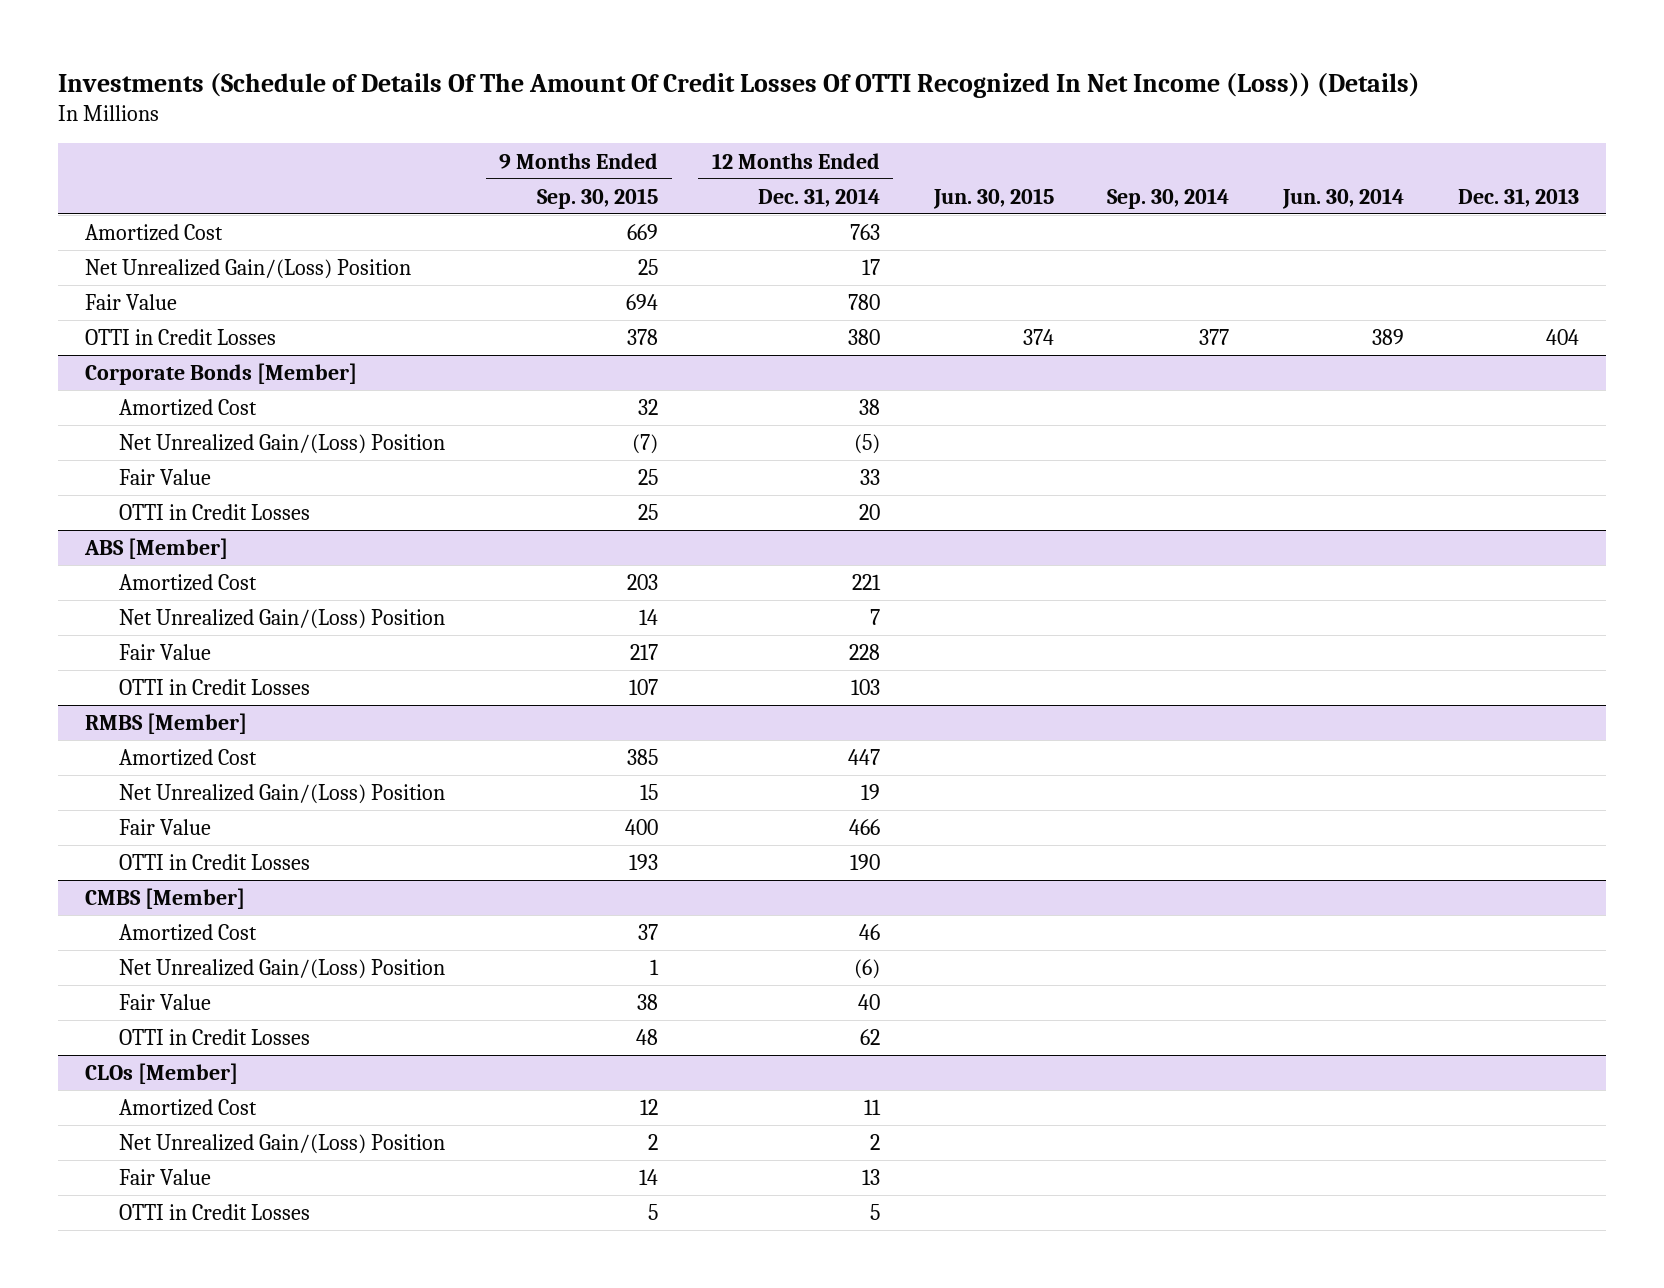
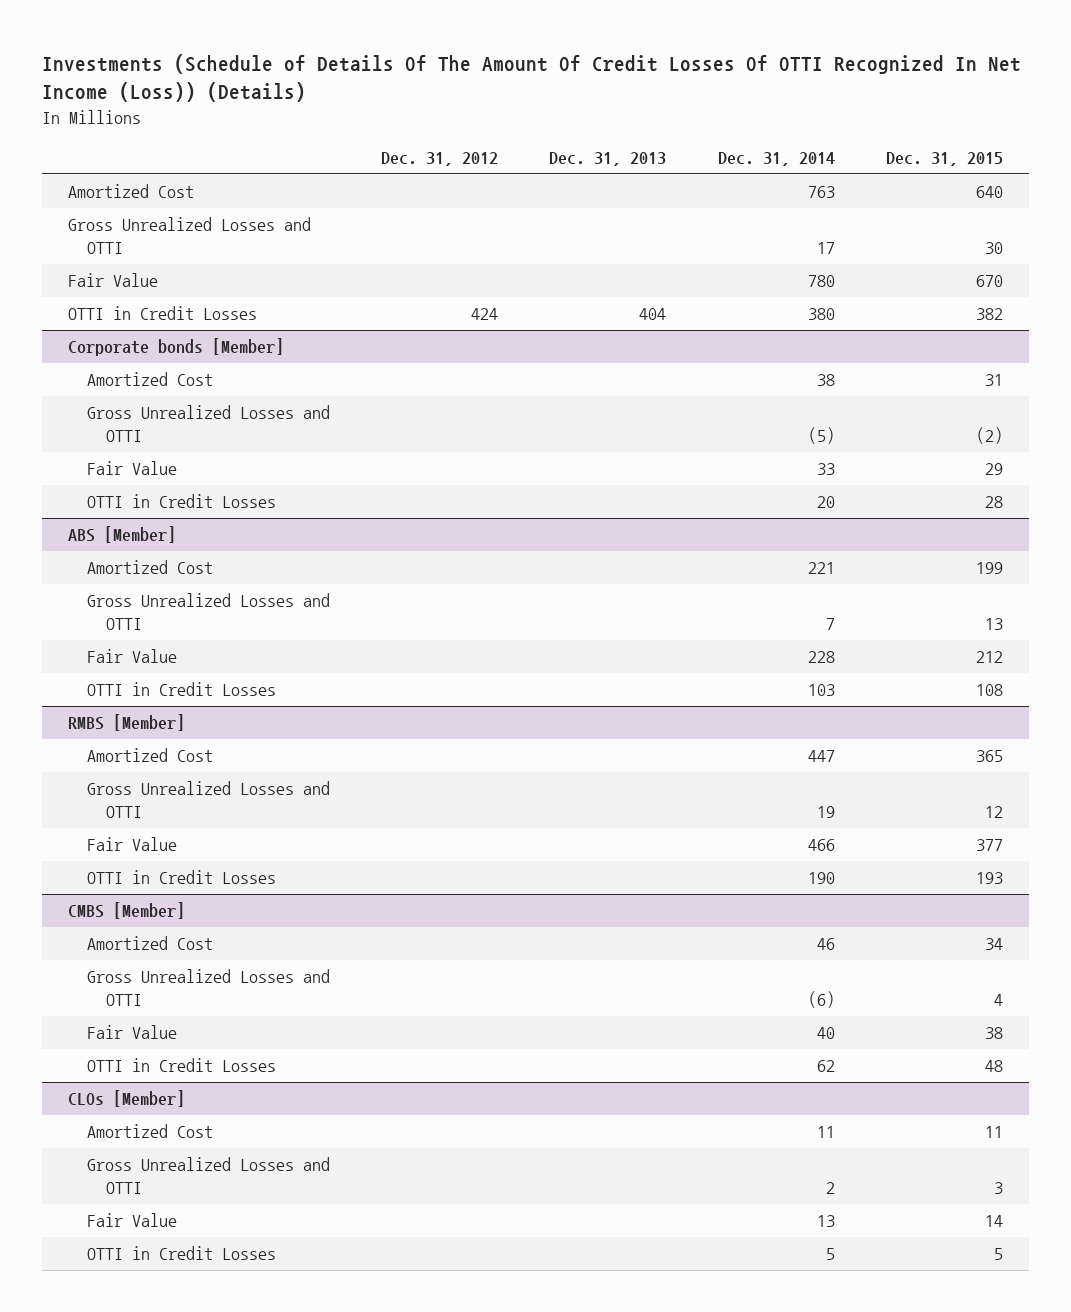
- | 9 Months Ended Sep. 30, 2015 | 12 Months Ended Dec. 31, 2014 | Jun. 30, 2015 | Sep. 30, 2014 | Jun. 30, 2014 | Dec. 31, 2013
+ | Dec. 31, 2012 | Dec. 31, 2013 | Dec. 31, 2014 | Dec. 31, 2015
- Net Unrealized Gain/(Loss) Position | 25 | 17 | | | |
+ Gross Unrealized Losses and OTTI | | | 17 | 30
- Corporate Bonds [Member]
+ Corporate bonds [Member]
- Net Unrealized Gain/(Loss) Position | (7) | (5) | | | |
+ Gross Unrealized Losses and OTTI | | | (5) | (2)
@ ABS [Member]
- Net Unrealized Gain/(Loss) Position | 14 | 7 | | | |
+ Gross Unrealized Losses and OTTI | | | 7 | 13
@ RMBS [Member]
- Net Unrealized Gain/(Loss) Position | 15 | 19 | | | |
+ Gross Unrealized Losses and OTTI | | | 19 | 12
@ CMBS [Member]
- Net Unrealized Gain/(Loss) Position | 1 | (6) | | | |
+ Gross Unrealized Losses and OTTI | | | (6) | 4
@ CLOs [Member]
- Net Unrealized Gain/(Loss) Position | 2 | 2 | | | |
+ Gross Unrealized Losses and OTTI | | | 2 | 3

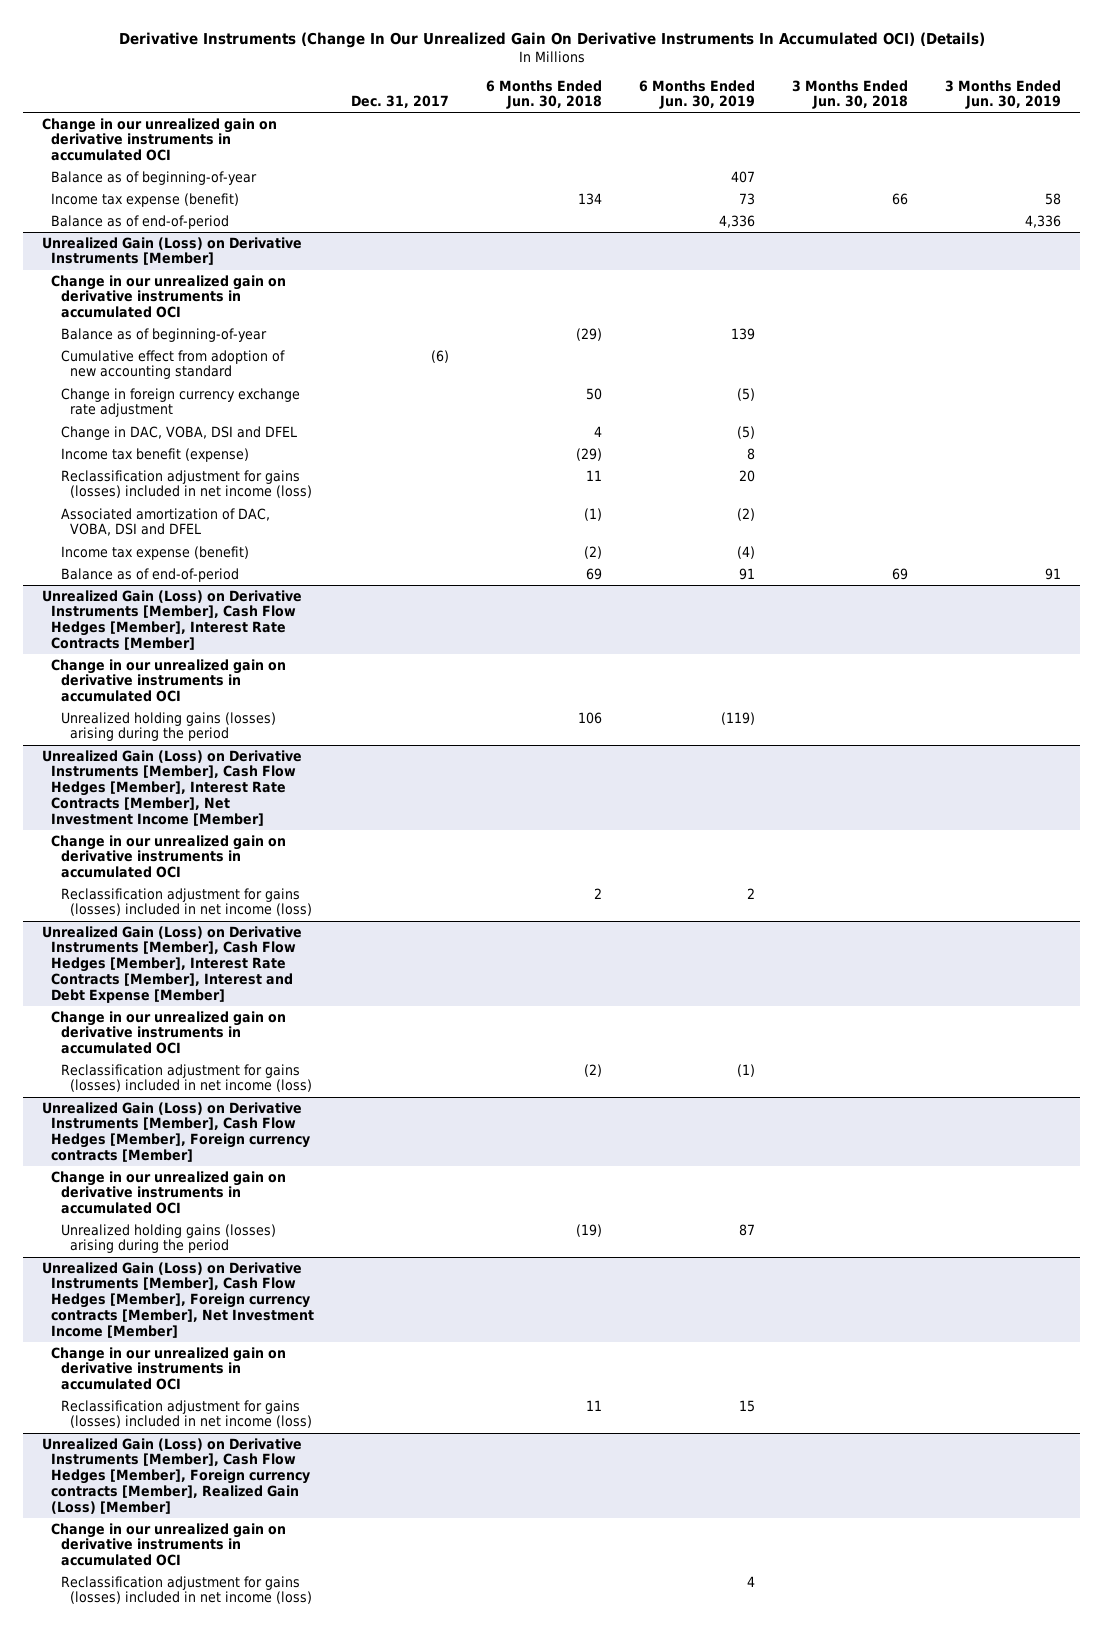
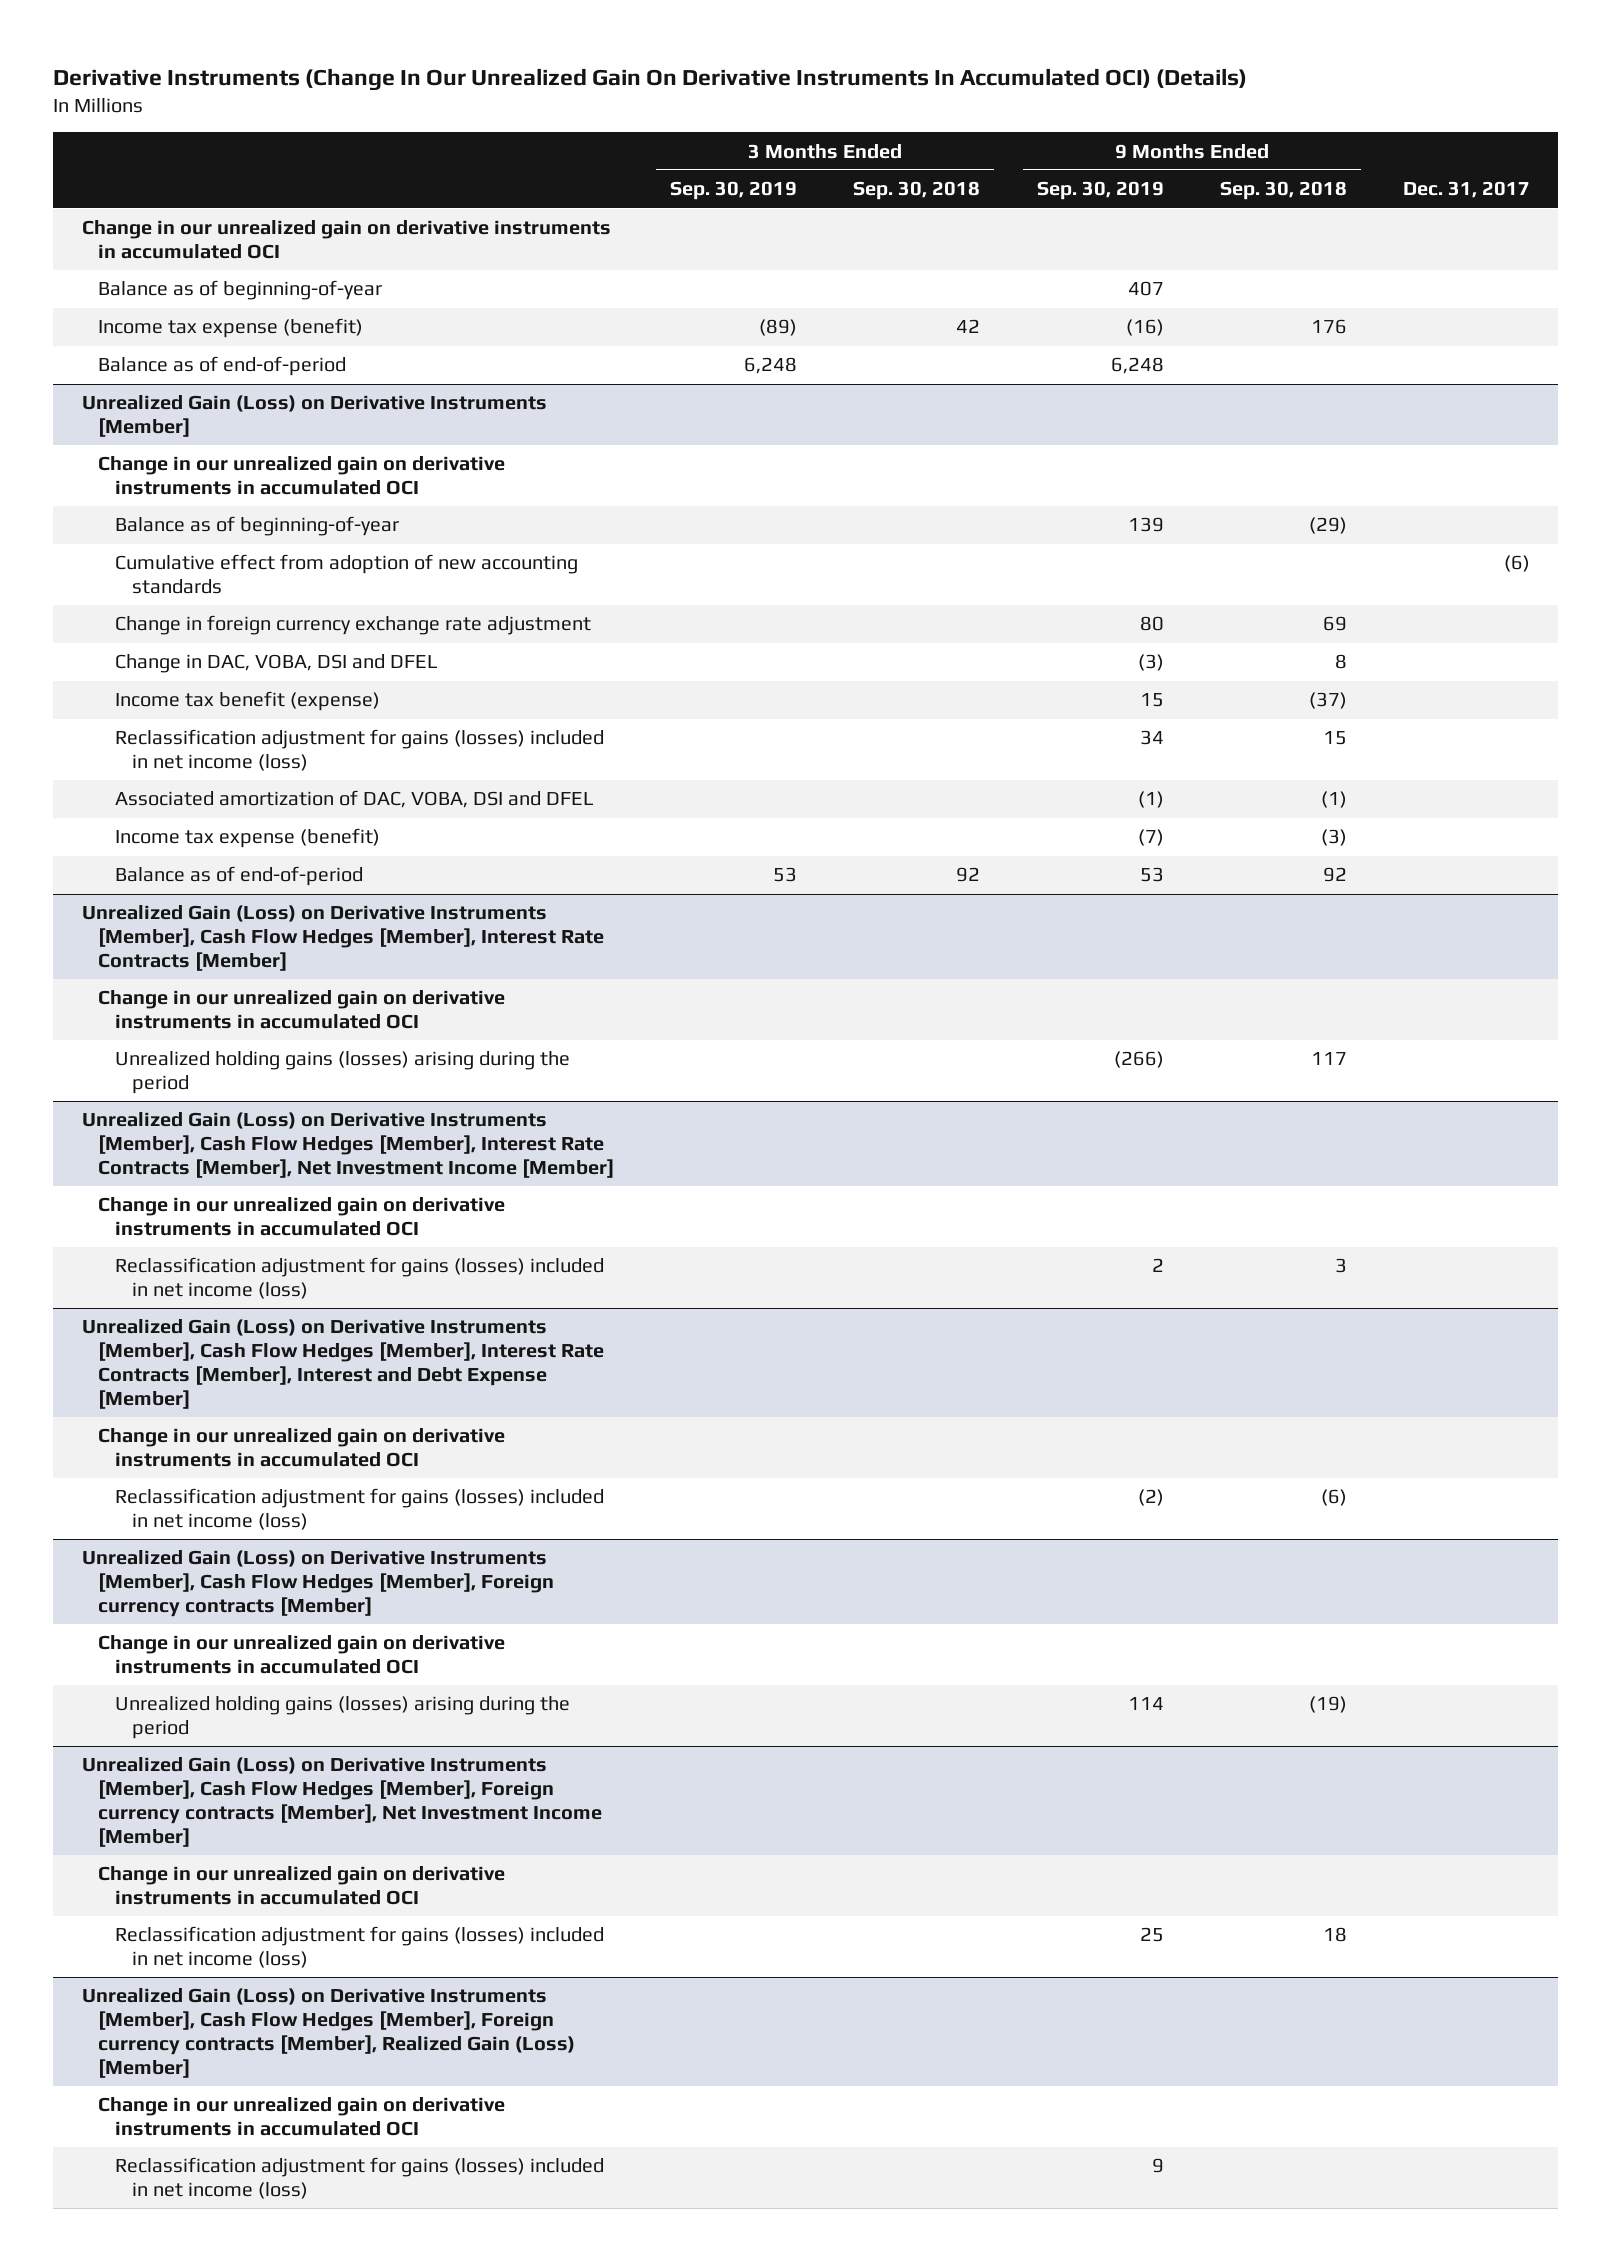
- | Dec. 31, 2017 | 6 Months Ended Jun. 30, 2018 | 6 Months Ended Jun. 30, 2019 | 3 Months Ended Jun. 30, 2018 | 3 Months Ended Jun. 30, 2019
+ | 3 Months Ended Sep. 30, 2019 | 3 Months Ended Sep. 30, 2018 | 9 Months Ended Sep. 30, 2019 | 9 Months Ended Sep. 30, 2018 | Dec. 31, 2017
@ Unrealized Gain (Loss) on Derivative Instruments [Member]
- Cumulative effect from adoption of new accounting standard | (6) | | | |
+ Cumulative effect from adoption of new accounting standards | | | | | (6)

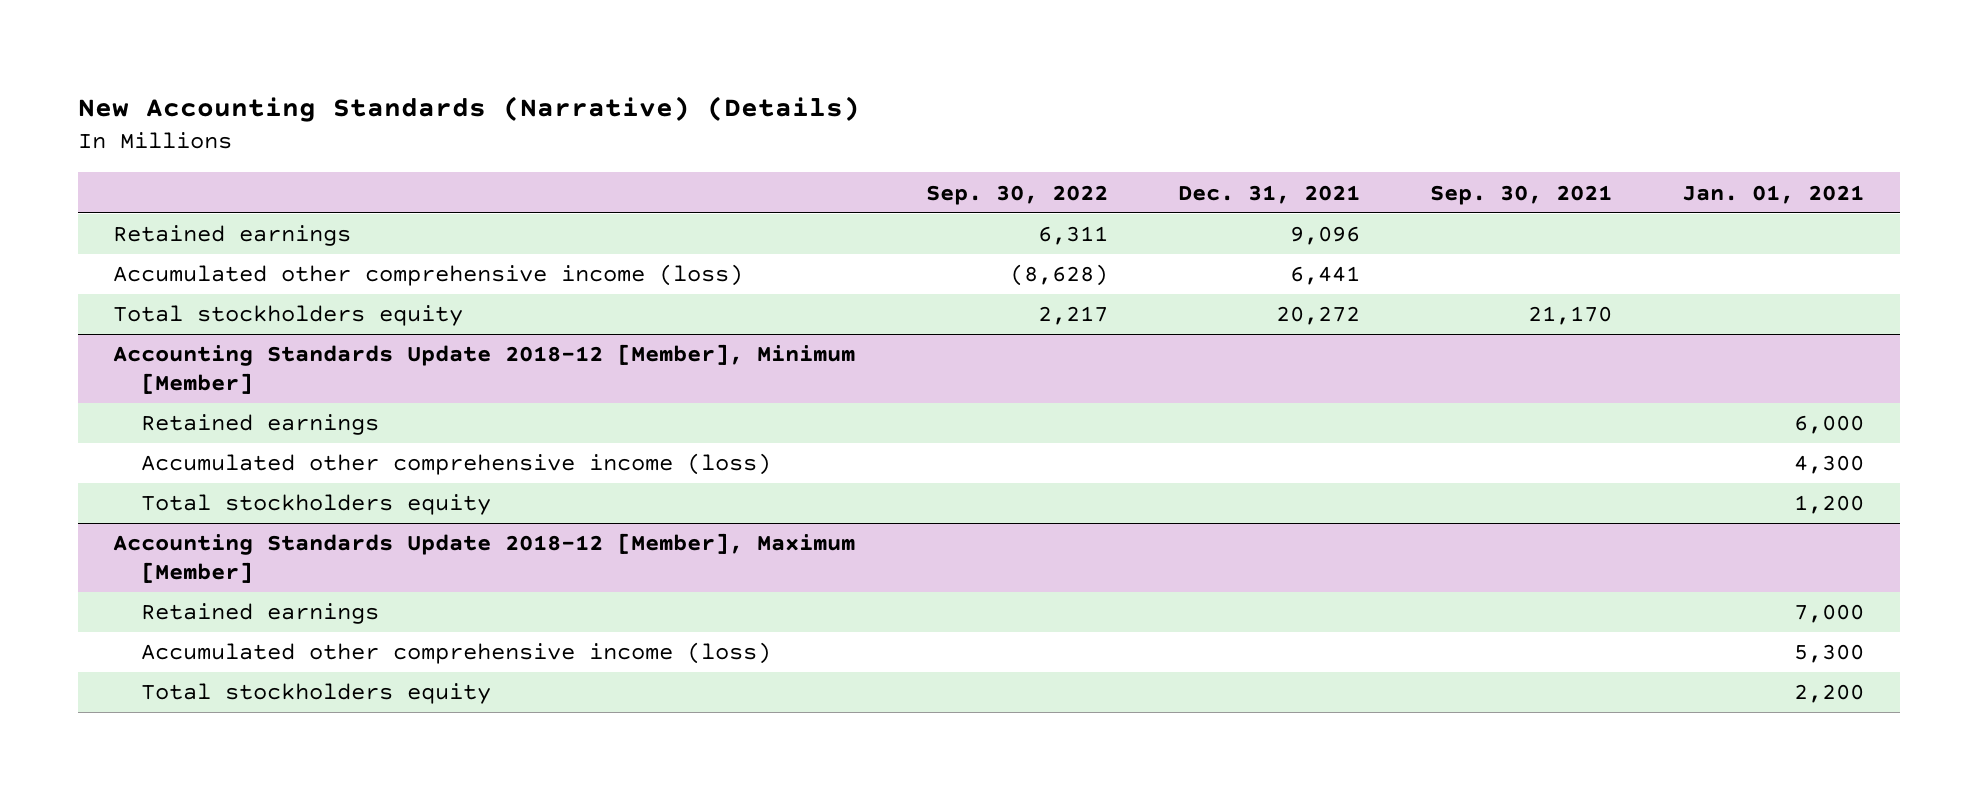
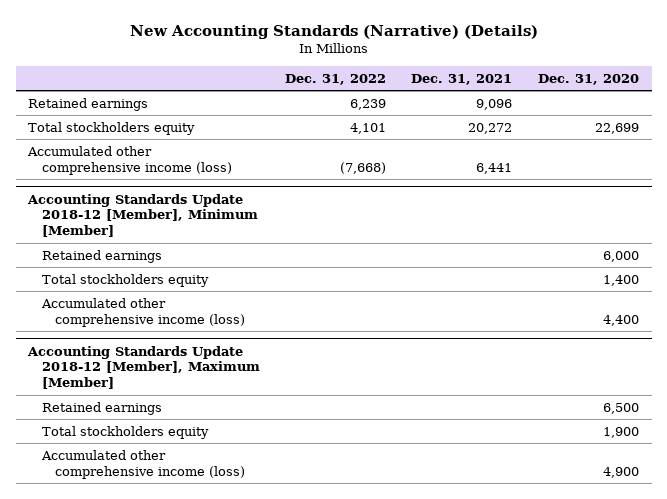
- | Sep. 30, 2022 | Dec. 31, 2021 | Sep. 30, 2021 | Jan. 01, 2021
+ | Dec. 31, 2022 | Dec. 31, 2021 | Dec. 31, 2020
moved down: Accumulated other comprehensive income (loss) | (7,668) | 6,441 |
@ Accounting Standards Update 2018-12 [Member], Minimum [Member]
moved down: Accumulated other comprehensive income (loss) | | | 4,400
@ Accounting Standards Update 2018-12 [Member], Maximum [Member]
moved down: Accumulated other comprehensive income (loss) | | | 4,900

